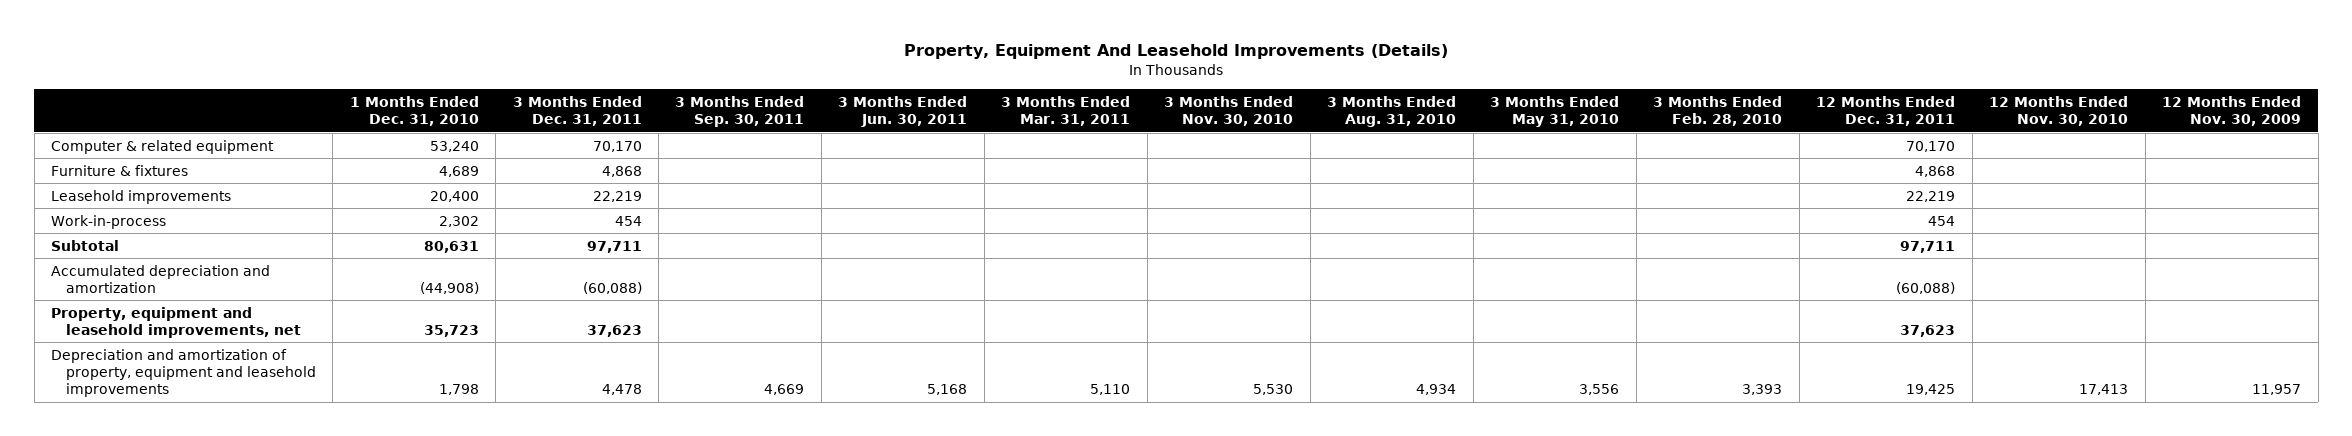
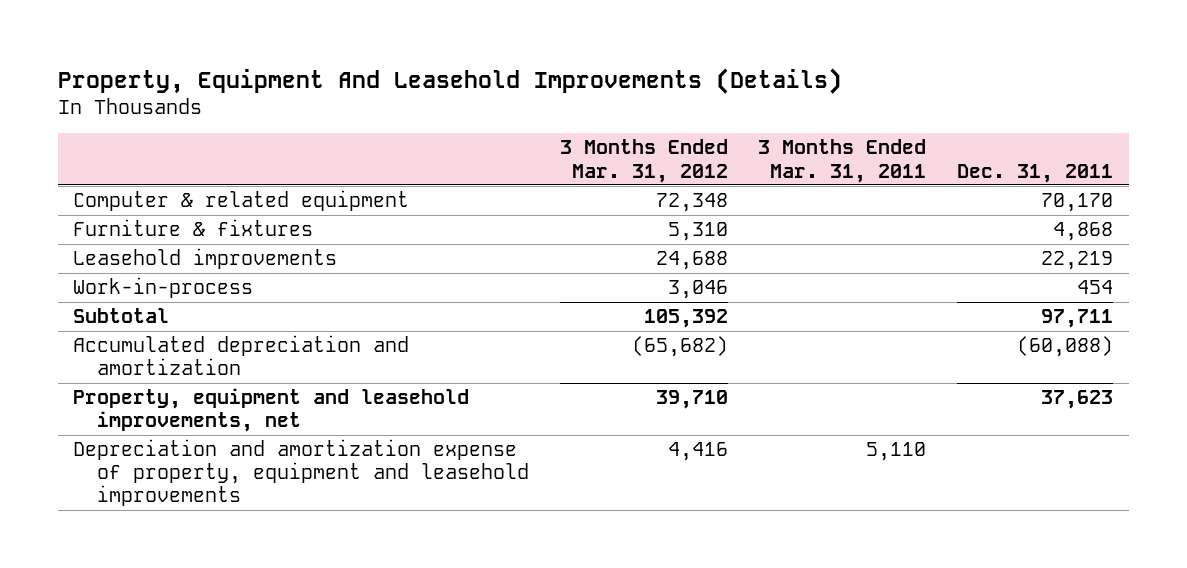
- | 1 Months Ended Dec. 31, 2010 | 3 Months Ended Dec. 31, 2011 | 3 Months Ended Sep. 30, 2011 | 3 Months Ended Jun. 30, 2011 | 3 Months Ended Mar. 31, 2011 | 3 Months Ended Nov. 30, 2010 | 3 Months Ended Aug. 31, 2010 | 3 Months Ended May 31, 2010 | 3 Months Ended Feb. 28, 2010 | 12 Months Ended Dec. 31, 2011 | 12 Months Ended Nov. 30, 2010 | 12 Months Ended Nov. 30, 2009
+ | 3 Months Ended Mar. 31, 2012 | 3 Months Ended Mar. 31, 2011 | Dec. 31, 2011
- Depreciation and amortization of property, equipment and leasehold improvements | 1,798 | 4,478 | 4,669 | 5,168 | 5,110 | 5,530 | 4,934 | 3,556 | 3,393 | 19,425 | 17,413 | 11,957
+ Depreciation and amortization expense of property, equipment and leasehold improvements | 4,416 | 5,110 |

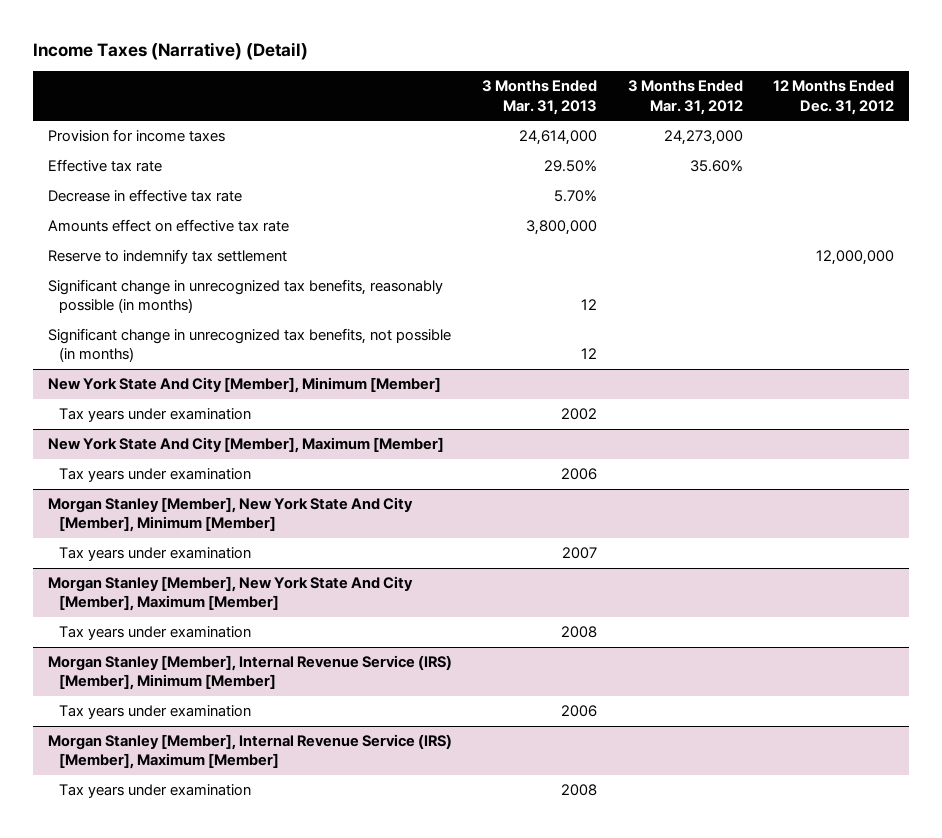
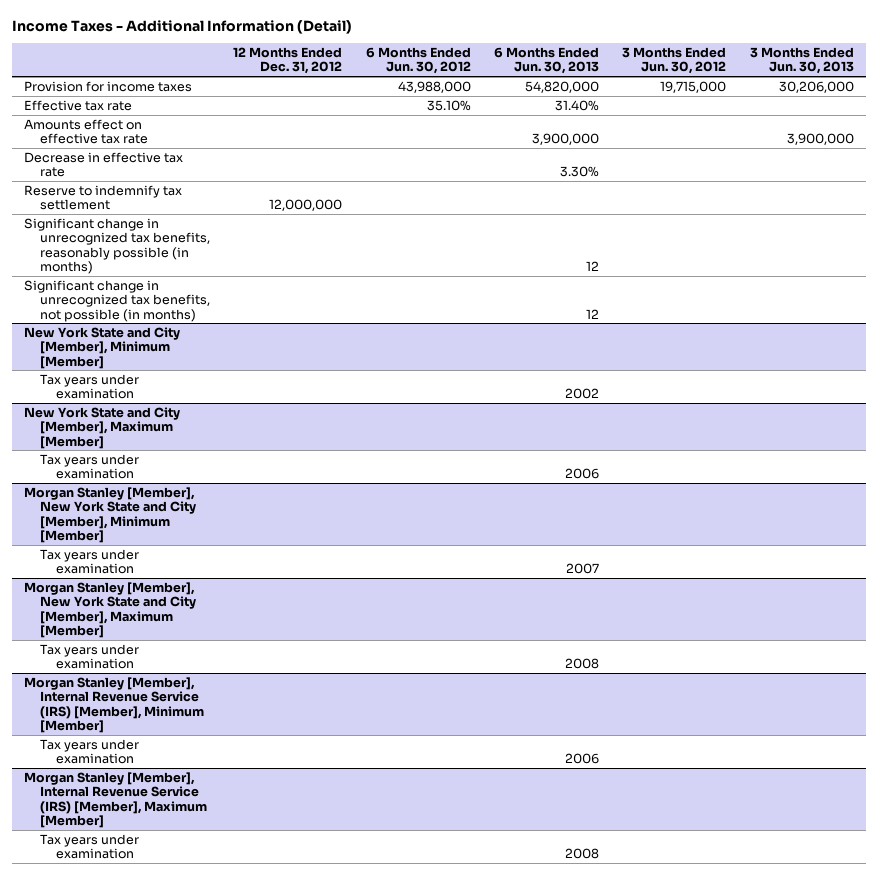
- Income Taxes (Narrative) (Detail)
+ Income Taxes - Additional Information (Detail)
- | 3 Months Ended Mar. 31, 2013 | 3 Months Ended Mar. 31, 2012 | 12 Months Ended Dec. 31, 2012
+ | 12 Months Ended Dec. 31, 2012 | 6 Months Ended Jun. 30, 2012 | 6 Months Ended Jun. 30, 2013 | 3 Months Ended Jun. 30, 2012 | 3 Months Ended Jun. 30, 2013
moved down: Decrease in effective tax rate | | | 3.30% | |
- New York State And City [Member], Minimum [Member]
+ New York State and City [Member], Minimum [Member]
- New York State And City [Member], Maximum [Member]
+ New York State and City [Member], Maximum [Member]
- Morgan Stanley [Member], New York State And City [Member], Minimum [Member]
+ Morgan Stanley [Member], New York State and City [Member], Minimum [Member]
- Morgan Stanley [Member], New York State And City [Member], Maximum [Member]
+ Morgan Stanley [Member], New York State and City [Member], Maximum [Member]

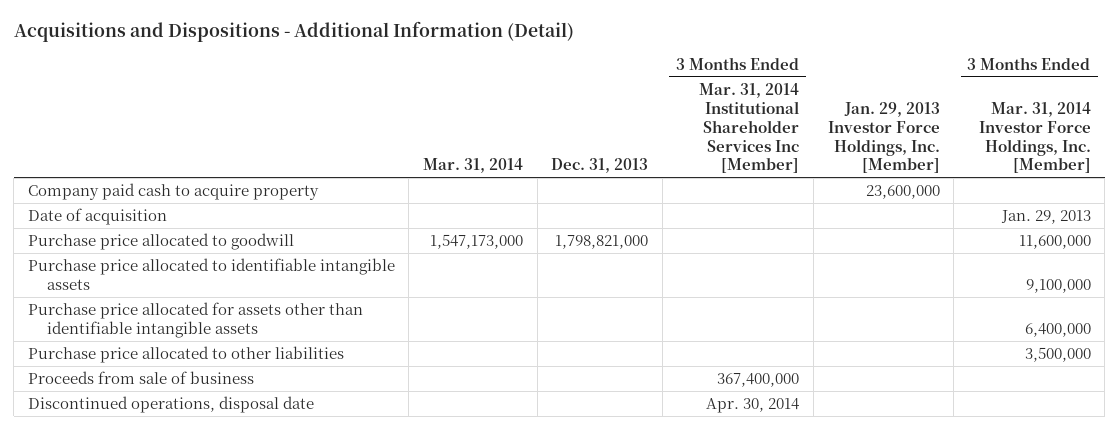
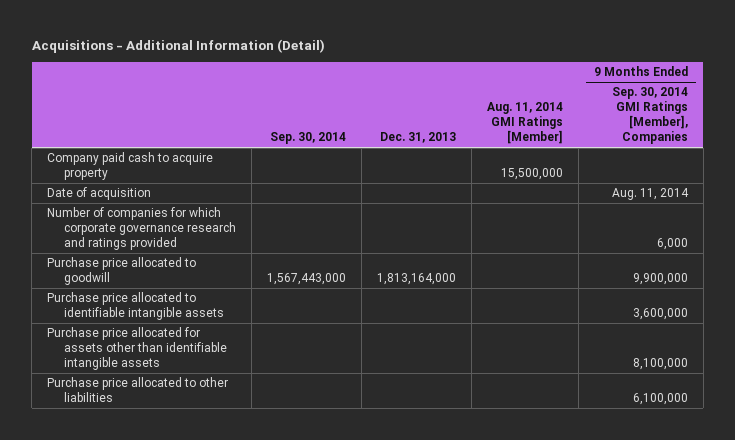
- Acquisitions and Dispositions - Additional Information (Detail)
+ Acquisitions - Additional Information (Detail)
- | Mar. 31, 2014 | Dec. 31, 2013 | 3 Months Ended Mar. 31, 2014 Institutional Shareholder Services Inc [Member] | Jan. 29, 2013 Investor Force Holdings, Inc. [Member] | 3 Months Ended Mar. 31, 2014 Investor Force Holdings, Inc. [Member]
+ | Sep. 30, 2014 | Dec. 31, 2013 | Aug. 11, 2014 GMI Ratings [Member] | 9 Months Ended Sep. 30, 2014 GMI Ratings [Member], Companies
- Purchase price allocated to goodwill | 1,547,173,000 | 1,798,821,000 | | | 11,600,000
+ Number of companies for which corporate governance research and ratings provided | | | | 6,000
+ Purchase price allocated to goodwill | 1,567,443,000 | 1,813,164,000 | | 9,900,000
- Proceeds from sale of business | | | 367,400,000 | |
- Discontinued operations, disposal date | | | Apr. 30, 2014 | |

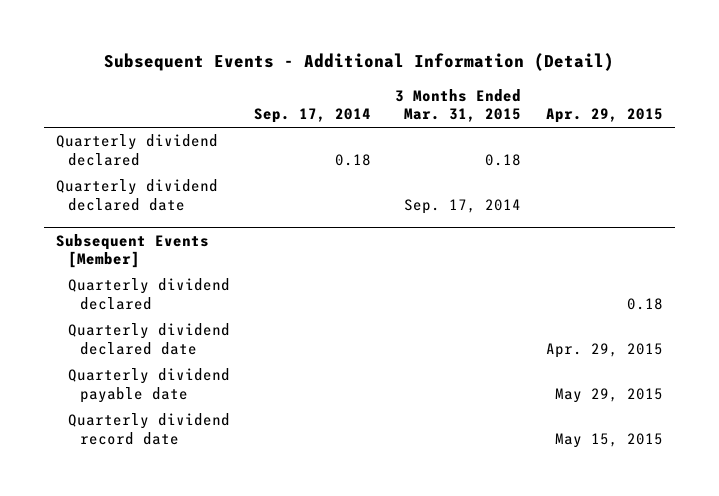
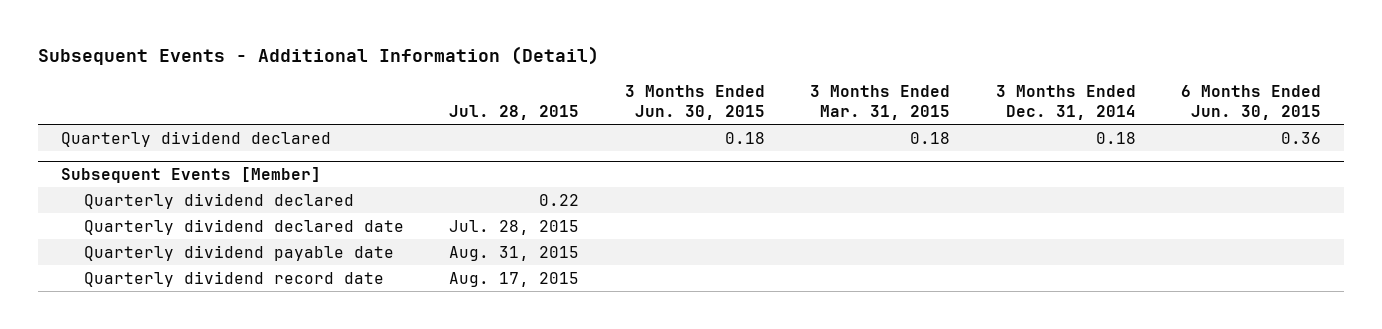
- | Sep. 17, 2014 | 3 Months Ended Mar. 31, 2015 | Apr. 29, 2015
+ | Jul. 28, 2015 | 3 Months Ended Jun. 30, 2015 | 3 Months Ended Mar. 31, 2015 | 3 Months Ended Dec. 31, 2014 | 6 Months Ended Jun. 30, 2015
- Quarterly dividend declared date | | Sep. 17, 2014 |

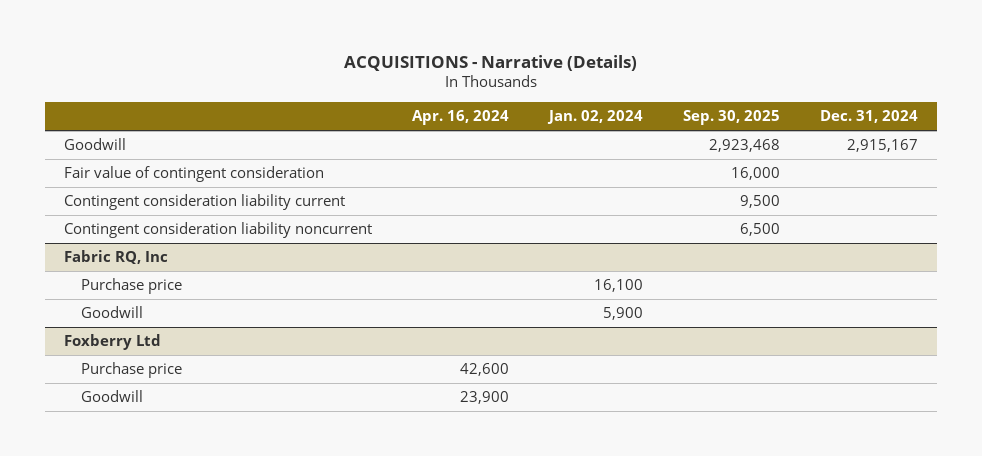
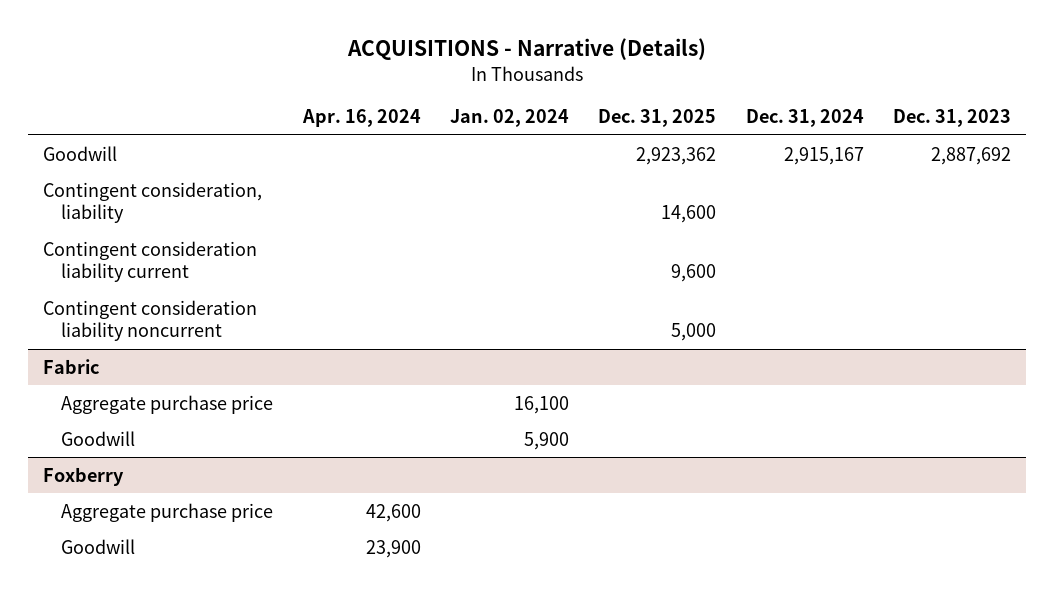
- | Apr. 16, 2024 | Jan. 02, 2024 | Sep. 30, 2025 | Dec. 31, 2024
+ | Apr. 16, 2024 | Jan. 02, 2024 | Dec. 31, 2025 | Dec. 31, 2024 | Dec. 31, 2023
- Fair value of contingent consideration | | | 16,000 |
+ Contingent consideration, liability | | | 14,600 | |
- Fabric RQ, Inc
- Purchase price | | 16,100 | |
+ Fabric
+ Aggregate purchase price | | 16,100 | | |
- Foxberry Ltd
- Purchase price | 42,600 | | |
+ Foxberry
+ Aggregate purchase price | 42,600 | | | |

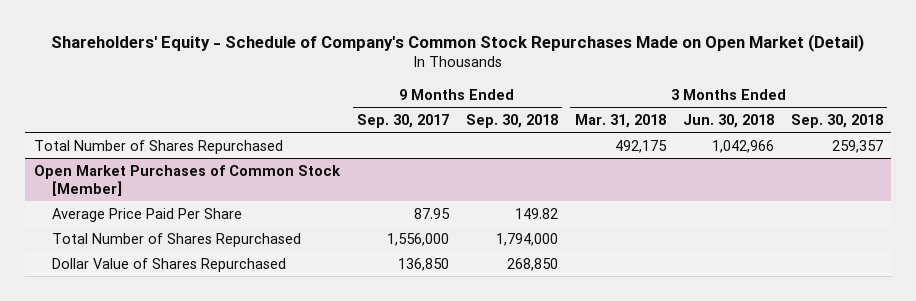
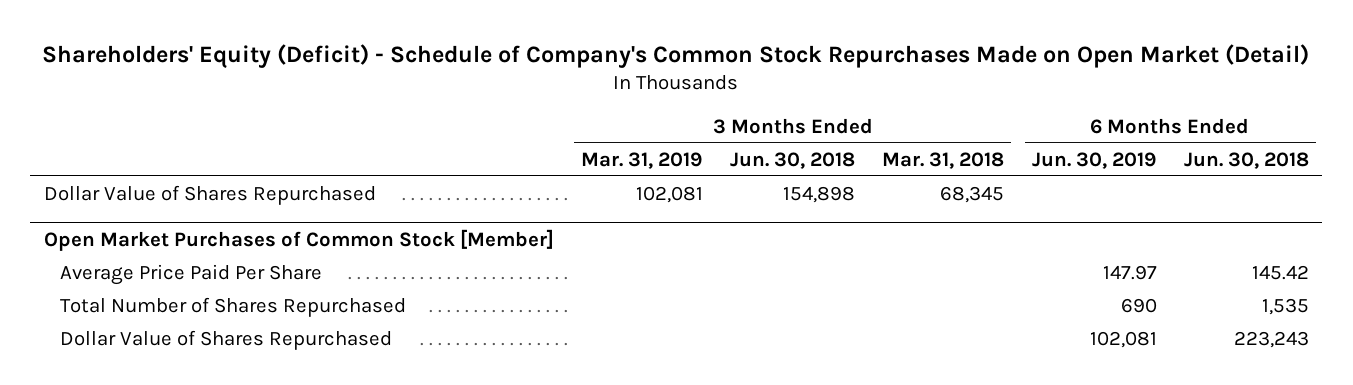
- Shareholders' Equity - Schedule of Company's Common Stock Repurchases Made on Open Market (Detail)
+ Shareholders' Equity (Deficit) - Schedule of Company's Common Stock Repurchases Made on Open Market (Detail)
- | 9 Months Ended Sep. 30, 2017 | 9 Months Ended Sep. 30, 2018 | 3 Months Ended Mar. 31, 2018 | 3 Months Ended Jun. 30, 2018 | 3 Months Ended Sep. 30, 2018
+ | 3 Months Ended Mar. 31, 2019 | 3 Months Ended Jun. 30, 2018 | 3 Months Ended Mar. 31, 2018 | 6 Months Ended Jun. 30, 2019 | 6 Months Ended Jun. 30, 2018
- Total Number of Shares Repurchased | | | 492,175 | 1,042,966 | 259,357
+ Dollar Value of Shares Repurchased | 102,081 | 154,898 | 68,345 | |

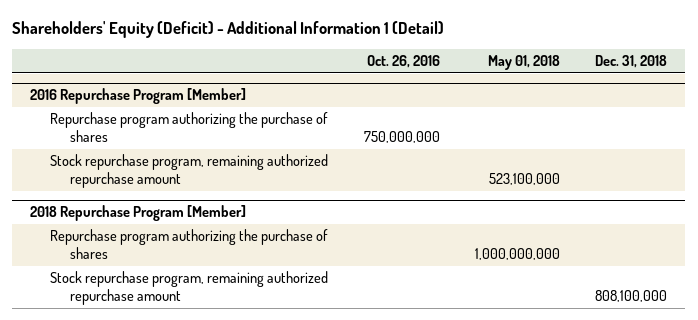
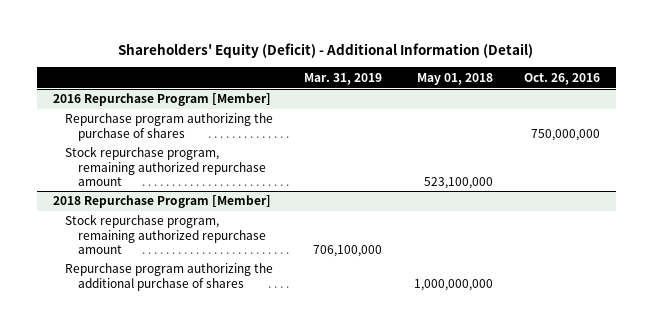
- Shareholders' Equity (Deficit) - Additional Information 1 (Detail)
+ Shareholders' Equity (Deficit) - Additional Information (Detail)
- | Oct. 26, 2016 | May 01, 2018 | Dec. 31, 2018
+ | Mar. 31, 2019 | May 01, 2018 | Oct. 26, 2016
@ 2018 Repurchase Program [Member]
- Repurchase program authorizing the purchase of shares | | 1,000,000,000 |
+ Repurchase program authorizing the additional purchase of shares | | 1,000,000,000 |

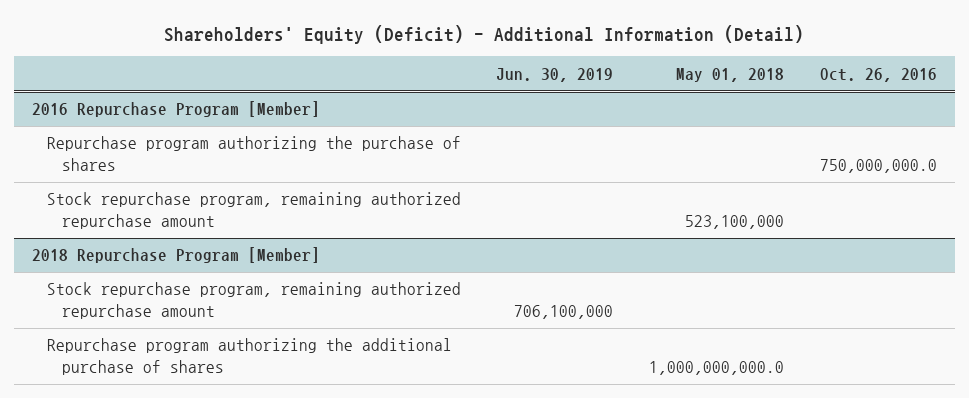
- | Mar. 31, 2019 | May 01, 2018 | Oct. 26, 2016
+ | Jun. 30, 2019 | May 01, 2018 | Oct. 26, 2016
@ 2016 Repurchase Program [Member]
- Repurchase program authorizing the purchase of shares | | | 750,000,000
+ Repurchase program authorizing the purchase of shares | | | 750,000,000.0
@ 2018 Repurchase Program [Member]
- Repurchase program authorizing the additional purchase of shares | | 1,000,000,000 |
+ Repurchase program authorizing the additional purchase of shares | | 1,000,000,000.0 |

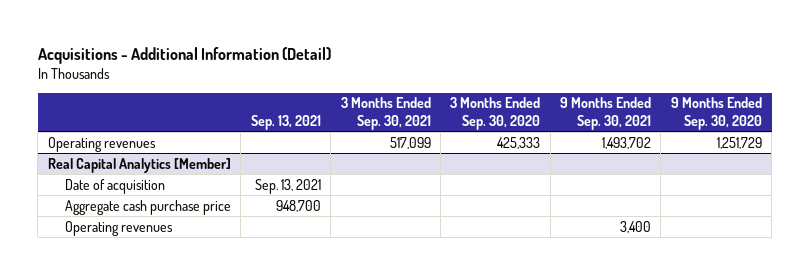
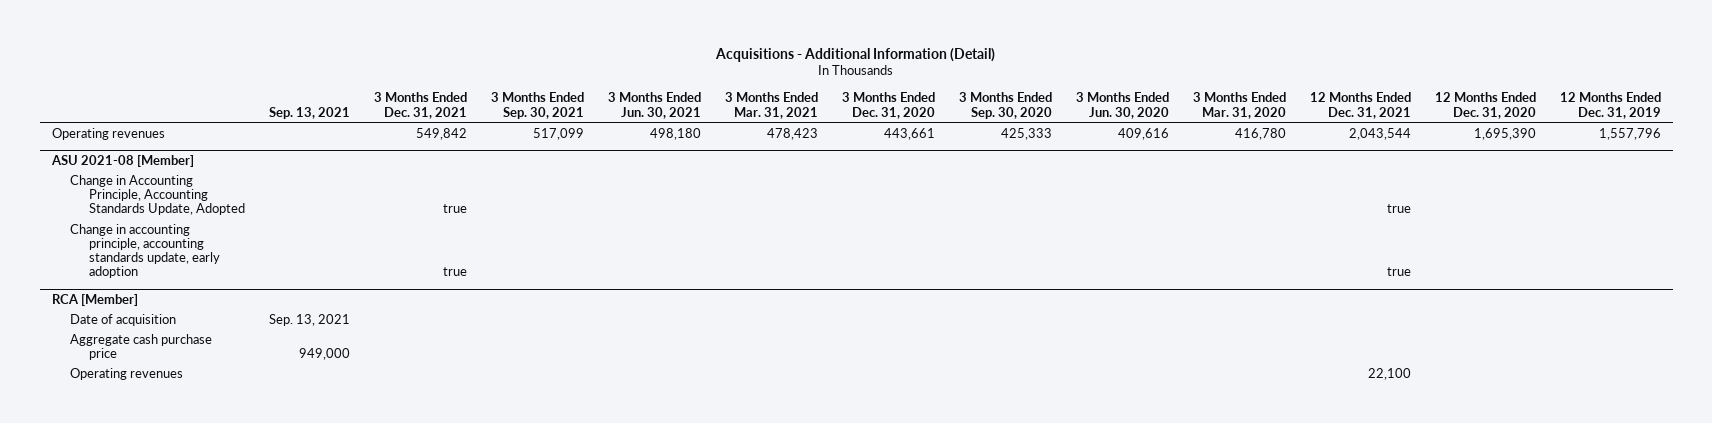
- | Sep. 13, 2021 | 3 Months Ended Sep. 30, 2021 | 3 Months Ended Sep. 30, 2020 | 9 Months Ended Sep. 30, 2021 | 9 Months Ended Sep. 30, 2020
+ | Sep. 13, 2021 | 3 Months Ended Dec. 31, 2021 | 3 Months Ended Sep. 30, 2021 | 3 Months Ended Jun. 30, 2021 | 3 Months Ended Mar. 31, 2021 | 3 Months Ended Dec. 31, 2020 | 3 Months Ended Sep. 30, 2020 | 3 Months Ended Jun. 30, 2020 | 3 Months Ended Mar. 31, 2020 | 12 Months Ended Dec. 31, 2021 | 12 Months Ended Dec. 31, 2020 | 12 Months Ended Dec. 31, 2019
- Real Capital Analytics [Member]
+ ASU 2021-08 [Member]
+ Change in Accounting Principle, Accounting Standards Update, Adopted | | true | | | | | | | | true | |
+ Change in accounting principle, accounting standards update, early adoption | | true | | | | | | | | true | |
+ RCA [Member]
- Aggregate cash purchase price | 948,700 | | | |
+ Aggregate cash purchase price | 949,000 | | | | | | | | | | |

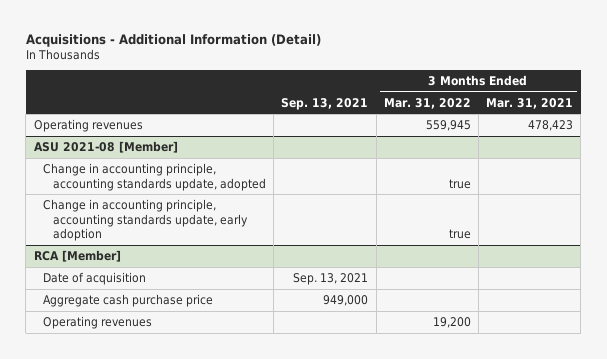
- | Sep. 13, 2021 | 3 Months Ended Dec. 31, 2021 | 3 Months Ended Sep. 30, 2021 | 3 Months Ended Jun. 30, 2021 | 3 Months Ended Mar. 31, 2021 | 3 Months Ended Dec. 31, 2020 | 3 Months Ended Sep. 30, 2020 | 3 Months Ended Jun. 30, 2020 | 3 Months Ended Mar. 31, 2020 | 12 Months Ended Dec. 31, 2021 | 12 Months Ended Dec. 31, 2020 | 12 Months Ended Dec. 31, 2019
+ | Sep. 13, 2021 | 3 Months Ended Mar. 31, 2022 | 3 Months Ended Mar. 31, 2021
@ ASU 2021-08 [Member]
- Change in Accounting Principle, Accounting Standards Update, Adopted | | true | | | | | | | | true | |
+ Change in accounting principle, accounting standards update, adopted | | true |

